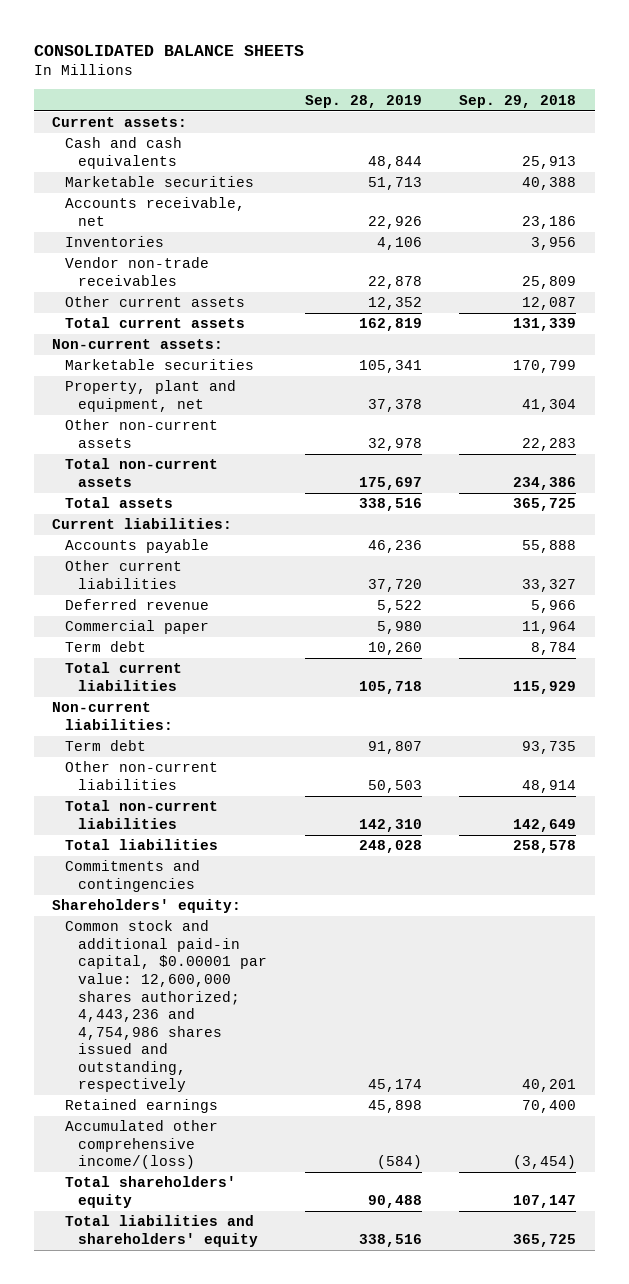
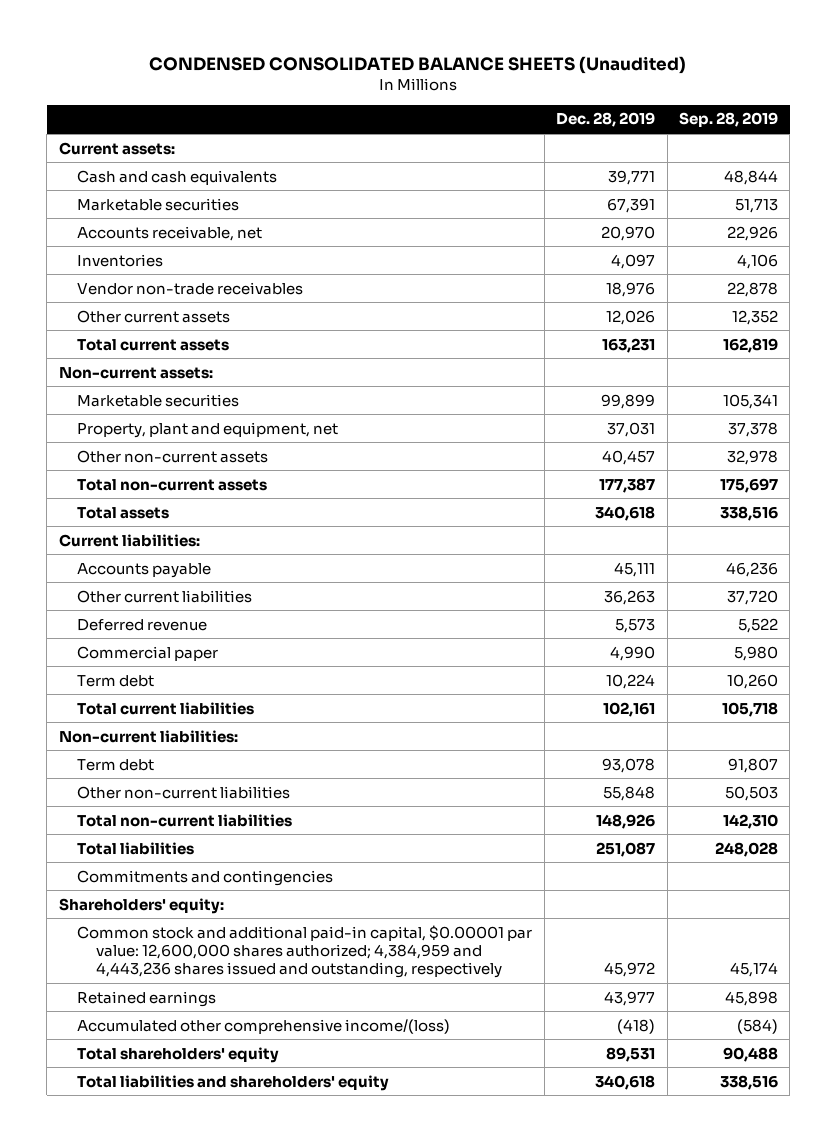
- CONSOLIDATED BALANCE SHEETS
+ CONDENSED CONSOLIDATED BALANCE SHEETS (Unaudited)
- | Sep. 28, 2019 | Sep. 29, 2018
+ | Dec. 28, 2019 | Sep. 28, 2019
- Common stock and additional paid-in capital, $0.00001 par value: 12,600,000 shares authorized; 4,443,236 and 4,754,986 shares issued and outstanding, respectively | 45,174 | 40,201
+ Common stock and additional paid-in capital, $0.00001 par value: 12,600,000 shares authorized; 4,384,959 and 4,443,236 shares issued and outstanding, respectively | 45,972 | 45,174

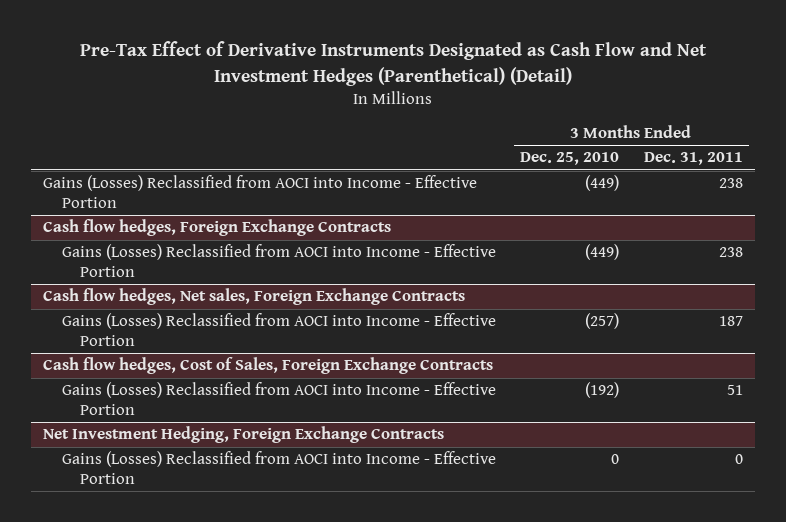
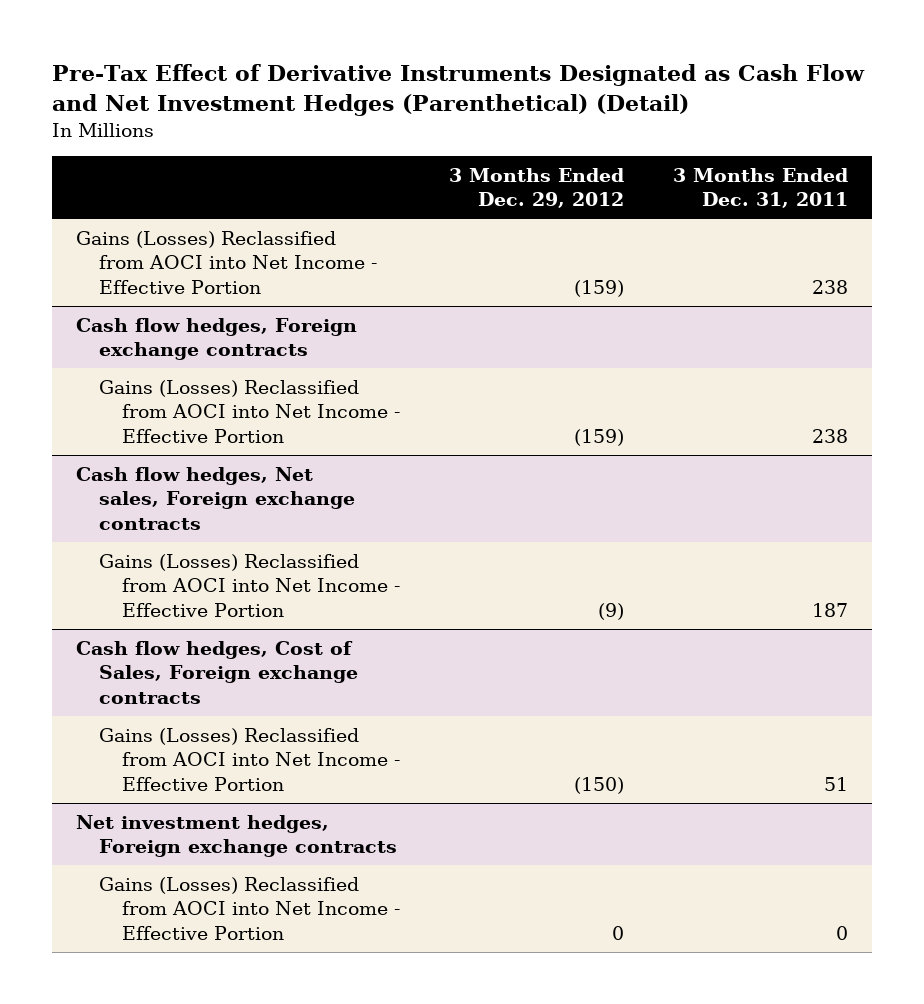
- | 3 Months Ended Dec. 25, 2010 | 3 Months Ended Dec. 31, 2011
+ | 3 Months Ended Dec. 29, 2012 | 3 Months Ended Dec. 31, 2011
- Gains (Losses) Reclassified from AOCI into Income - Effective Portion | (449) | 238
- Cash flow hedges, Foreign Exchange Contracts
- Gains (Losses) Reclassified from AOCI into Income - Effective Portion | (449) | 238
- Cash flow hedges, Net sales, Foreign Exchange Contracts
- Gains (Losses) Reclassified from AOCI into Income - Effective Portion | (257) | 187
- Cash flow hedges, Cost of Sales, Foreign Exchange Contracts
- Gains (Losses) Reclassified from AOCI into Income - Effective Portion | (192) | 51
- Net Investment Hedging, Foreign Exchange Contracts
- Gains (Losses) Reclassified from AOCI into Income - Effective Portion | 0 | 0
+ Gains (Losses) Reclassified from AOCI into Net Income - Effective Portion | (159) | 238
+ Cash flow hedges, Foreign exchange contracts
+ Gains (Losses) Reclassified from AOCI into Net Income - Effective Portion | (159) | 238
+ Cash flow hedges, Net sales, Foreign exchange contracts
+ Gains (Losses) Reclassified from AOCI into Net Income - Effective Portion | (9) | 187
+ Cash flow hedges, Cost of Sales, Foreign exchange contracts
+ Gains (Losses) Reclassified from AOCI into Net Income - Effective Portion | (150) | 51
+ Net investment hedges, Foreign exchange contracts
+ Gains (Losses) Reclassified from AOCI into Net Income - Effective Portion | 0 | 0

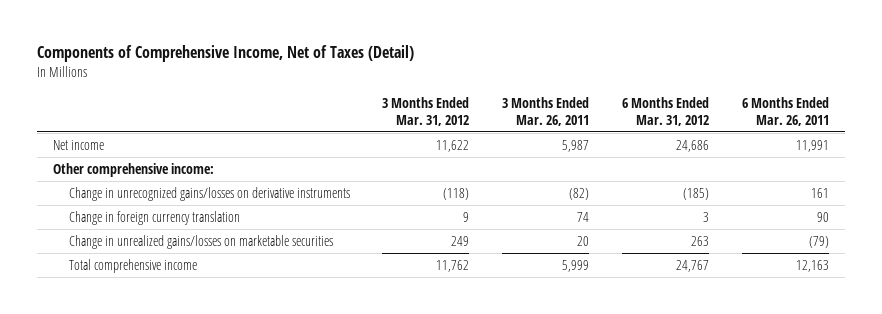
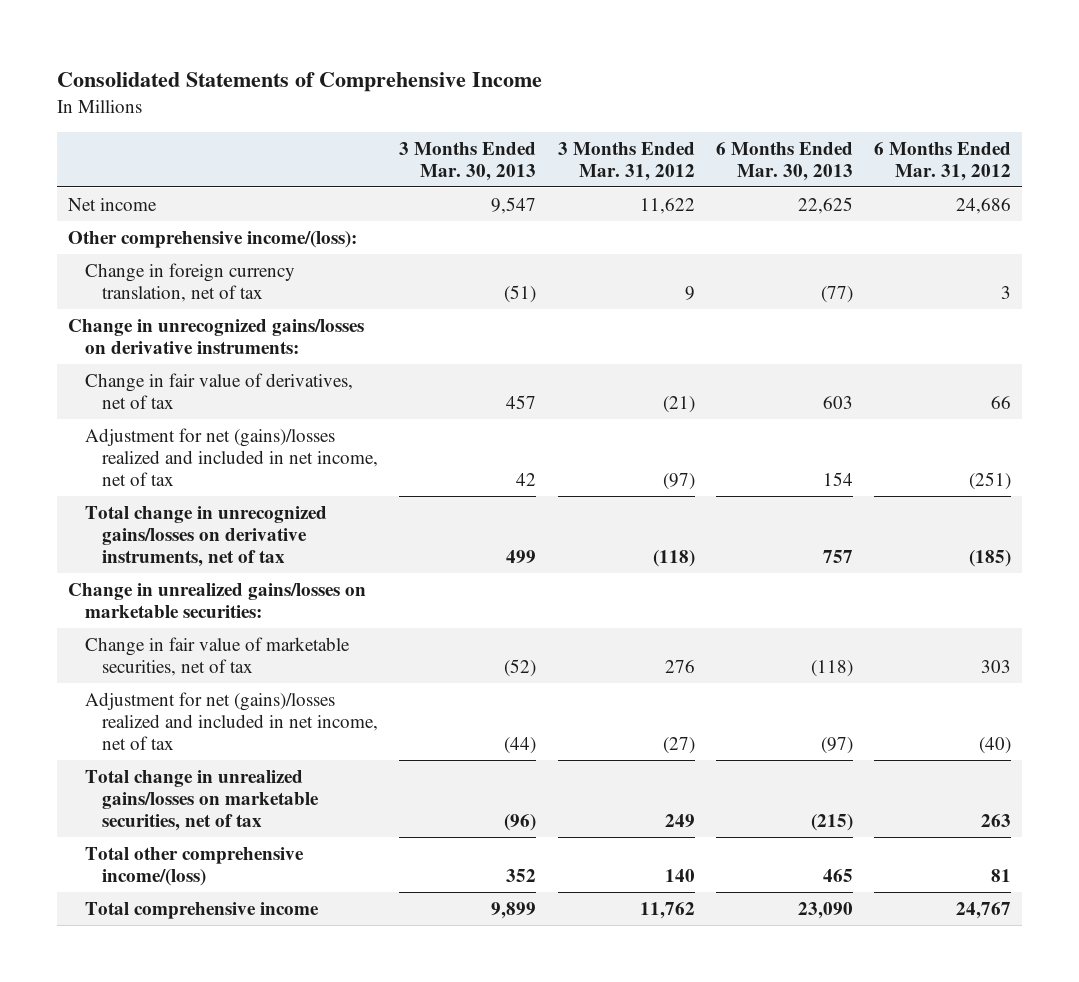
- Components of Comprehensive Income, Net of Taxes (Detail)
+ Consolidated Statements of Comprehensive Income
- | 3 Months Ended Mar. 31, 2012 | 3 Months Ended Mar. 26, 2011 | 6 Months Ended Mar. 31, 2012 | 6 Months Ended Mar. 26, 2011
+ | 3 Months Ended Mar. 30, 2013 | 3 Months Ended Mar. 31, 2012 | 6 Months Ended Mar. 30, 2013 | 6 Months Ended Mar. 31, 2012
- Other comprehensive income:
- Change in unrecognized gains/losses on derivative instruments | (118) | (82) | (185) | 161
- Change in foreign currency translation | 9 | 74 | 3 | 90
- Change in unrealized gains/losses on marketable securities | 249 | 20 | 263 | (79)
+ Other comprehensive income/(loss):
+ Change in foreign currency translation, net of tax | (51) | 9 | (77) | 3
+ Change in unrecognized gains/losses on derivative instruments:
+ Change in fair value of derivatives, net of tax | 457 | (21) | 603 | 66
+ Adjustment for net (gains)/losses realized and included in net income, net of tax | 42 | (97) | 154 | (251)
+ Total change in unrecognized gains/losses on derivative instruments, net of tax | 499 | (118) | 757 | (185)
+ Change in unrealized gains/losses on marketable securities:
+ Change in fair value of marketable securities, net of tax | (52) | 276 | (118) | 303
+ Adjustment for net (gains)/losses realized and included in net income, net of tax | (44) | (27) | (97) | (40)
+ Total change in unrealized gains/losses on marketable securities, net of tax | (96) | 249 | (215) | 263
+ Total other comprehensive income/(loss) | 352 | 140 | 465 | 81

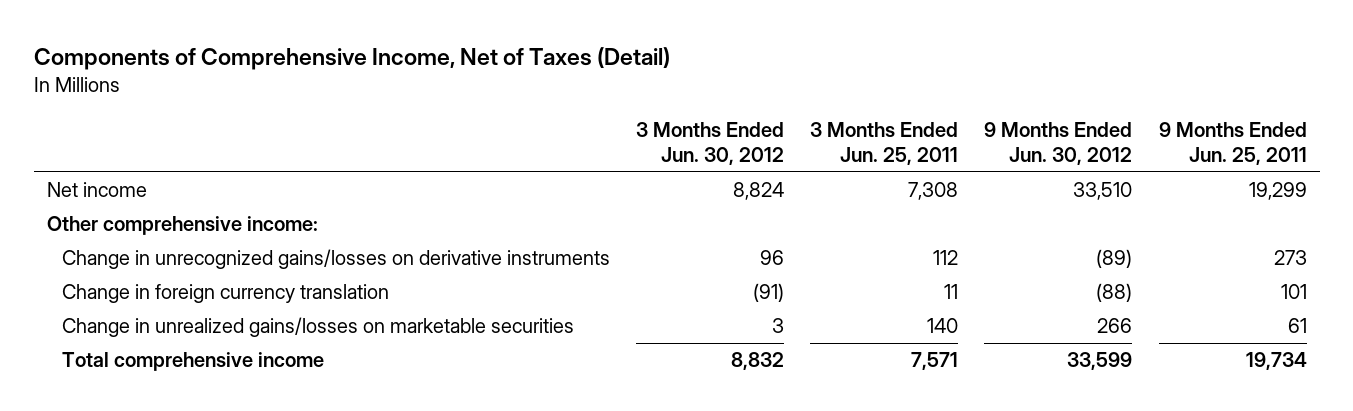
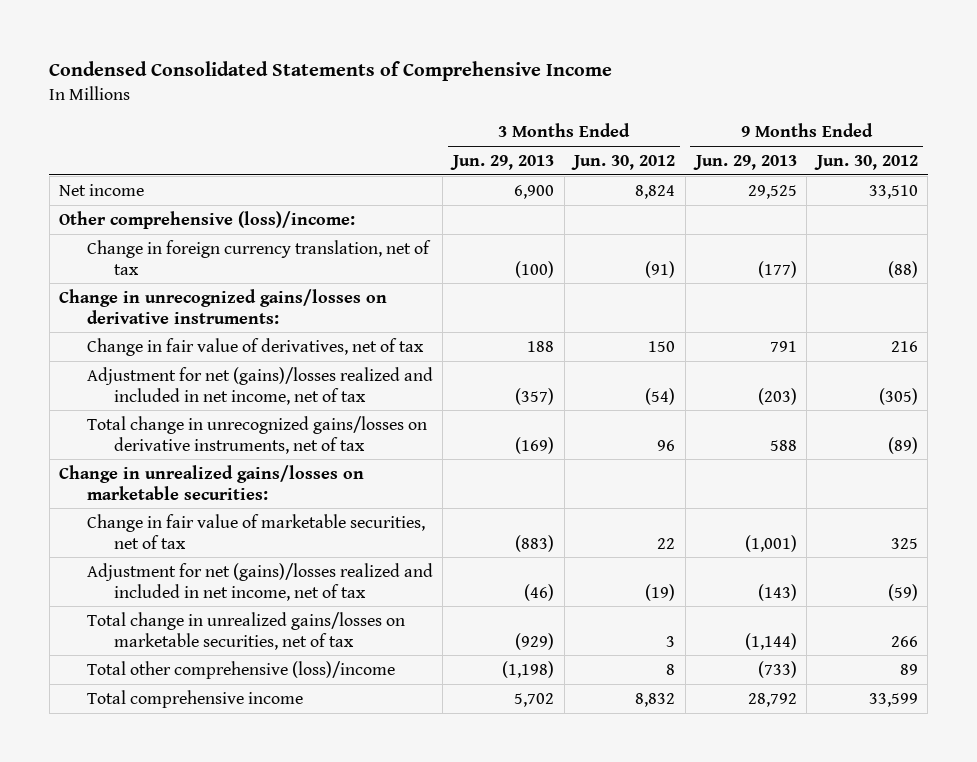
- Components of Comprehensive Income, Net of Taxes (Detail)
+ Condensed Consolidated Statements of Comprehensive Income
- | 3 Months Ended Jun. 30, 2012 | 3 Months Ended Jun. 25, 2011 | 9 Months Ended Jun. 30, 2012 | 9 Months Ended Jun. 25, 2011
+ | 3 Months Ended Jun. 29, 2013 | 3 Months Ended Jun. 30, 2012 | 9 Months Ended Jun. 29, 2013 | 9 Months Ended Jun. 30, 2012
- Other comprehensive income:
- Change in unrecognized gains/losses on derivative instruments | 96 | 112 | (89) | 273
- Change in foreign currency translation | (91) | 11 | (88) | 101
- Change in unrealized gains/losses on marketable securities | 3 | 140 | 266 | 61
+ Other comprehensive (loss)/income:
+ Change in foreign currency translation, net of tax | (100) | (91) | (177) | (88)
+ Change in unrecognized gains/losses on derivative instruments:
+ Change in fair value of derivatives, net of tax | 188 | 150 | 791 | 216
+ Adjustment for net (gains)/losses realized and included in net income, net of tax | (357) | (54) | (203) | (305)
+ Total change in unrecognized gains/losses on derivative instruments, net of tax | (169) | 96 | 588 | (89)
+ Change in unrealized gains/losses on marketable securities:
+ Change in fair value of marketable securities, net of tax | (883) | 22 | (1,001) | 325
+ Adjustment for net (gains)/losses realized and included in net income, net of tax | (46) | (19) | (143) | (59)
+ Total change in unrealized gains/losses on marketable securities, net of tax | (929) | 3 | (1,144) | 266
+ Total other comprehensive (loss)/income | (1,198) | 8 | (733) | 89

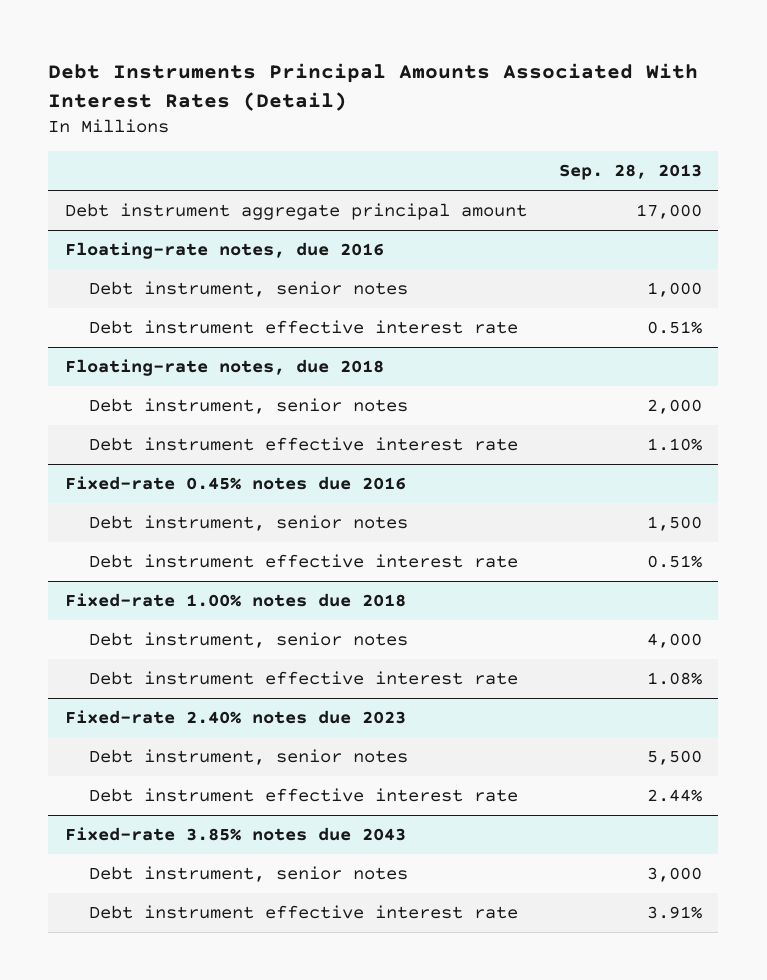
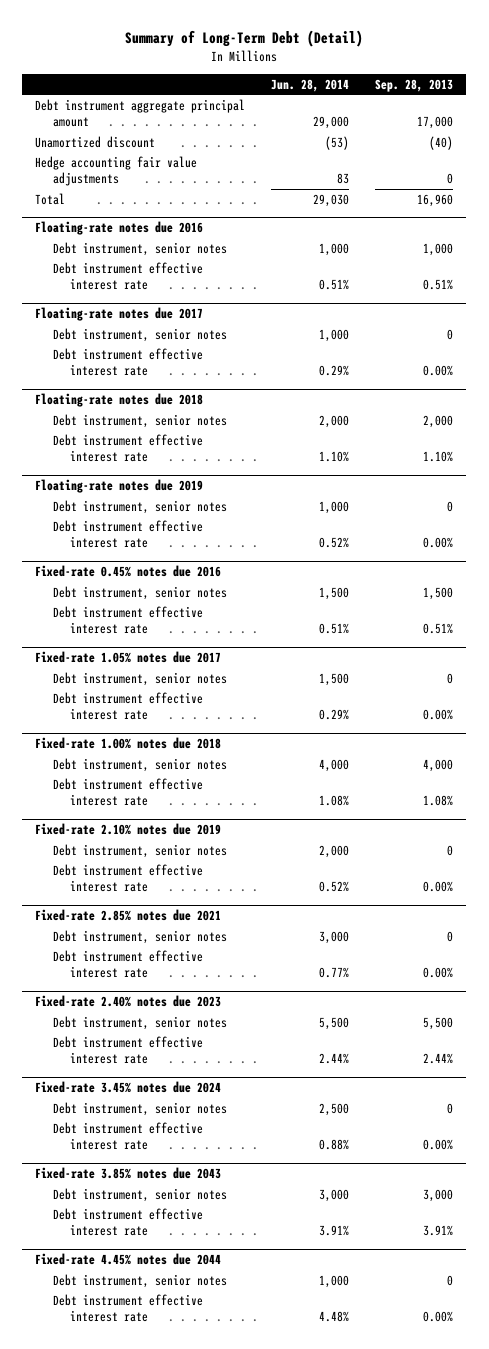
- Debt Instruments Principal Amounts Associated With Interest Rates (Detail)
+ Summary of Long-Term Debt (Detail)
- | Sep. 28, 2013
+ | Jun. 28, 2014 | Sep. 28, 2013
- Floating-rate notes, due 2016
+ Unamortized discount | (53) | (40)
+ Hedge accounting fair value adjustments | 83 | 0
+ Total | 29,030 | 16,960
+ Floating-rate notes due 2016
- Floating-rate notes, due 2018
+ Floating-rate notes due 2017
+ Debt instrument, senior notes | 1,000 | 0
+ Debt instrument effective interest rate | 0.29% | 0.00%
+ Floating-rate notes due 2018
+ Floating-rate notes due 2019
+ Debt instrument, senior notes | 1,000 | 0
+ Debt instrument effective interest rate | 0.52% | 0.00%
+ Fixed-rate 1.05% notes due 2017
+ Debt instrument, senior notes | 1,500 | 0
+ Debt instrument effective interest rate | 0.29% | 0.00%
+ Fixed-rate 2.10% notes due 2019
+ Debt instrument, senior notes | 2,000 | 0
+ Debt instrument effective interest rate | 0.52% | 0.00%
+ Fixed-rate 2.85% notes due 2021
+ Debt instrument, senior notes | 3,000 | 0
+ Debt instrument effective interest rate | 0.77% | 0.00%
+ Fixed-rate 3.45% notes due 2024
+ Debt instrument, senior notes | 2,500 | 0
+ Debt instrument effective interest rate | 0.88% | 0.00%
+ Fixed-rate 4.45% notes due 2044
+ Debt instrument, senior notes | 1,000 | 0
+ Debt instrument effective interest rate | 4.48% | 0.00%

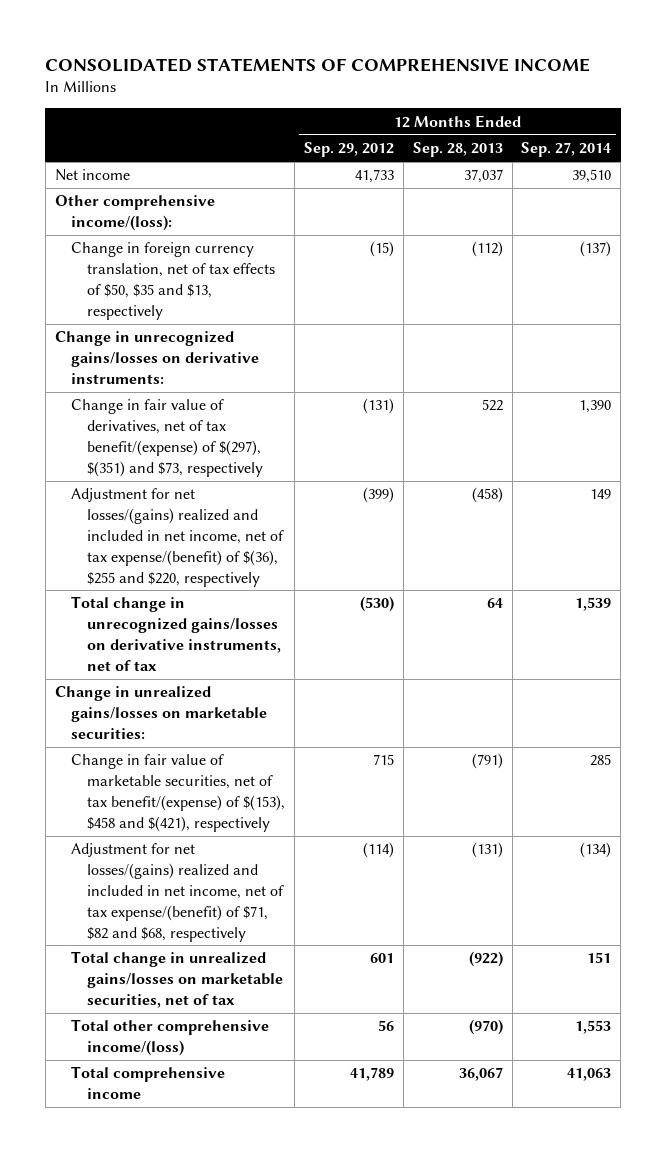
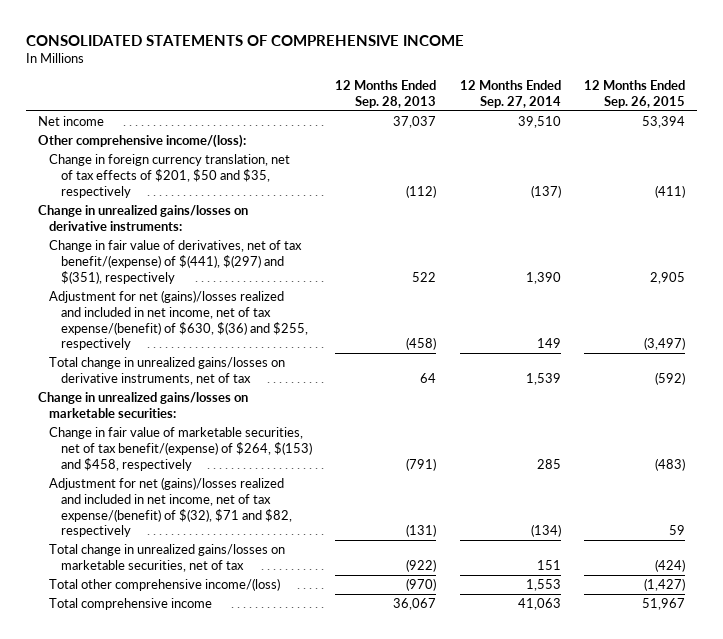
- | 12 Months Ended Sep. 29, 2012 | 12 Months Ended Sep. 28, 2013 | 12 Months Ended Sep. 27, 2014
+ | 12 Months Ended Sep. 28, 2013 | 12 Months Ended Sep. 27, 2014 | 12 Months Ended Sep. 26, 2015
- Change in foreign currency translation, net of tax effects of $50, $35 and $13, respectively | (15) | (112) | (137)
- Change in unrecognized gains/losses on derivative instruments:
- Change in fair value of derivatives, net of tax benefit/(expense) of $(297), $(351) and $73, respectively | (131) | 522 | 1,390
- Adjustment for net losses/(gains) realized and included in net income, net of tax expense/(benefit) of $(36), $255 and $220, respectively | (399) | (458) | 149
- Total change in unrecognized gains/losses on derivative instruments, net of tax | (530) | 64 | 1,539
+ Change in foreign currency translation, net of tax effects of $201, $50 and $35, respectively | (112) | (137) | (411)
+ Change in unrealized gains/losses on derivative instruments:
+ Change in fair value of derivatives, net of tax benefit/(expense) of $(441), $(297) and $(351), respectively | 522 | 1,390 | 2,905
+ Adjustment for net (gains)/losses realized and included in net income, net of tax expense/(benefit) of $630, $(36) and $255, respectively | (458) | 149 | (3,497)
+ Total change in unrealized gains/losses on derivative instruments, net of tax | 64 | 1,539 | (592)
- Change in fair value of marketable securities, net of tax benefit/(expense) of $(153), $458 and $(421), respectively | 715 | (791) | 285
- Adjustment for net losses/(gains) realized and included in net income, net of tax expense/(benefit) of $71, $82 and $68, respectively | (114) | (131) | (134)
+ Change in fair value of marketable securities, net of tax benefit/(expense) of $264, $(153) and $458, respectively | (791) | 285 | (483)
+ Adjustment for net (gains)/losses realized and included in net income, net of tax expense/(benefit) of $(32), $71 and $82, respectively | (131) | (134) | 59

